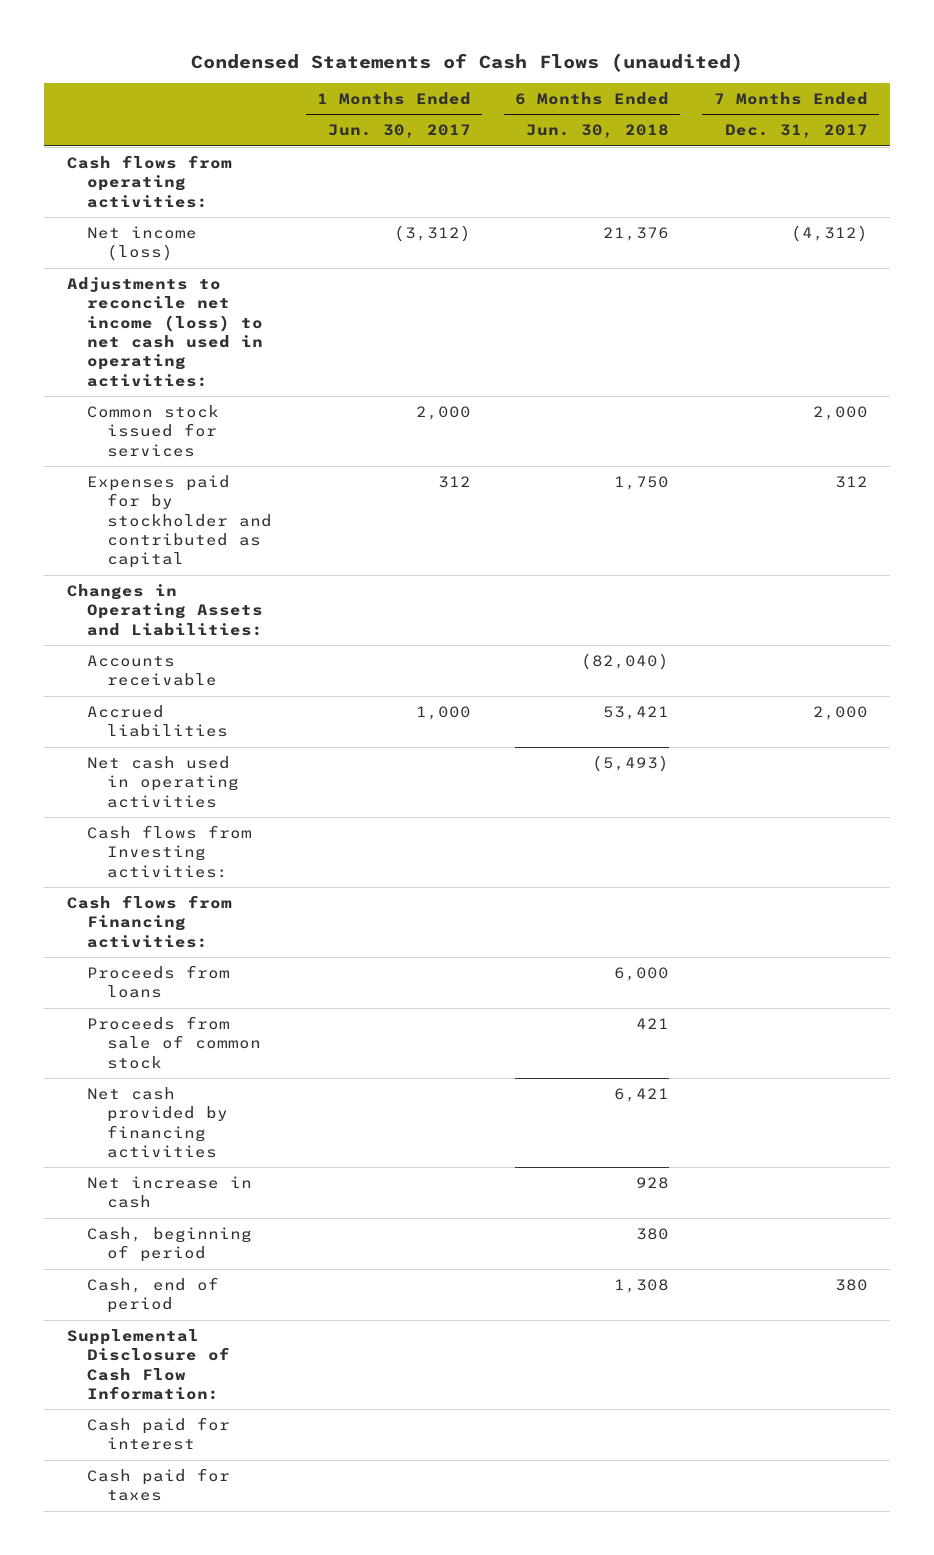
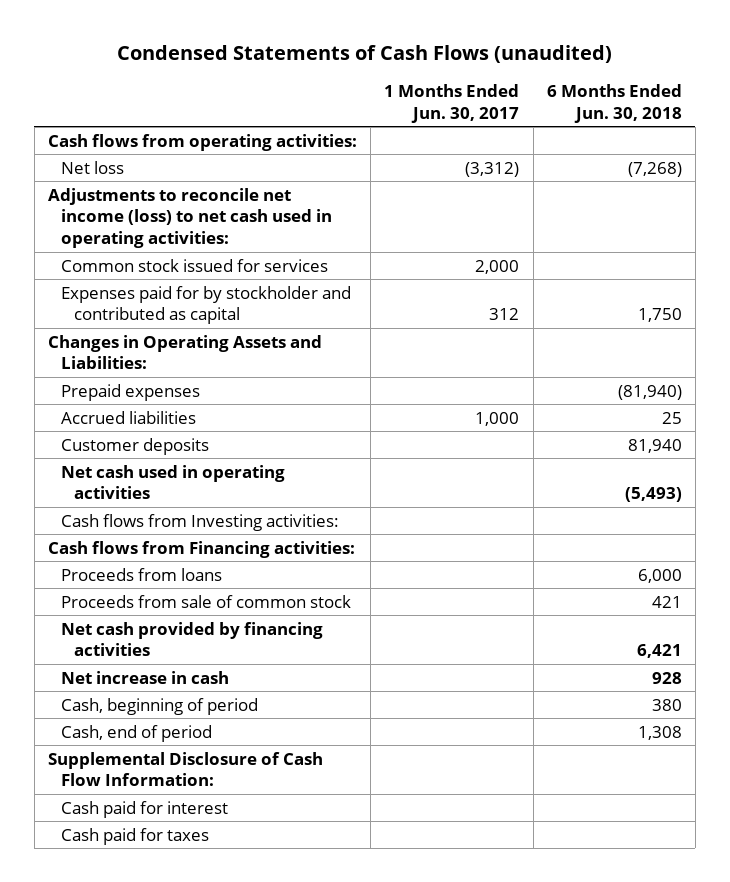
- | 1 Months Ended Jun. 30, 2017 | 6 Months Ended Jun. 30, 2018 | 7 Months Ended Dec. 31, 2017
+ | 1 Months Ended Jun. 30, 2017 | 6 Months Ended Jun. 30, 2018
- Net income (loss) | (3,312) | 21,376 | (4,312)
+ Net loss | (3,312) | (7,268)
- Accounts receivable | | (82,040) |
- Accrued liabilities | 1,000 | 53,421 | 2,000
+ Prepaid expenses | | (81,940)
+ Accrued liabilities | 1,000 | 25
+ Customer deposits | | 81,940

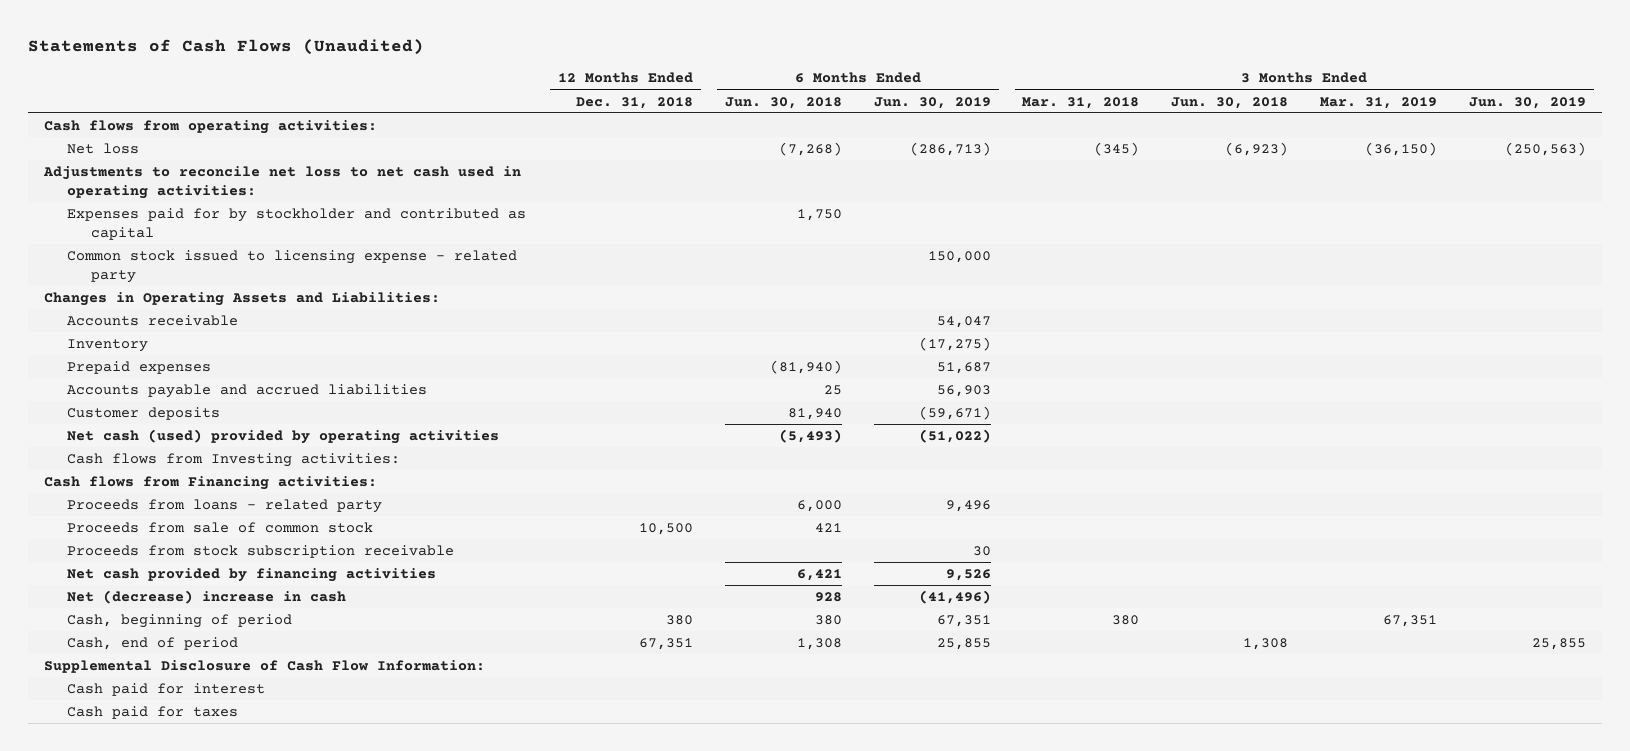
- Condensed Statements of Cash Flows (unaudited)
+ Statements of Cash Flows (Unaudited)
- | 1 Months Ended Jun. 30, 2017 | 6 Months Ended Jun. 30, 2018
+ | 12 Months Ended Dec. 31, 2018 | 6 Months Ended Jun. 30, 2018 | 6 Months Ended Jun. 30, 2019 | 3 Months Ended Mar. 31, 2018 | 3 Months Ended Jun. 30, 2018 | 3 Months Ended Mar. 31, 2019 | 3 Months Ended Jun. 30, 2019
- Adjustments to reconcile net income (loss) to net cash used in operating activities:
- Common stock issued for services | 2,000 |
+ Adjustments to reconcile net loss to net cash used in operating activities:
+ Common stock issued to licensing expense - related party | | | 150,000 | | | |
+ Accounts receivable | | | 54,047 | | | |
+ Inventory | | | (17,275) | | | |
- Accrued liabilities | 1,000 | 25
+ Accounts payable and accrued liabilities | | 25 | 56,903 | | | |
- Net cash used in operating activities | | (5,493)
+ Net cash (used) provided by operating activities | | (5,493) | (51,022) | | | |
- Proceeds from loans | | 6,000
+ Proceeds from loans - related party | | 6,000 | 9,496 | | | |
+ Proceeds from stock subscription receivable | | | 30 | | | |
- Net increase in cash | | 928
+ Net (decrease) increase in cash | | 928 | (41,496) | | | |

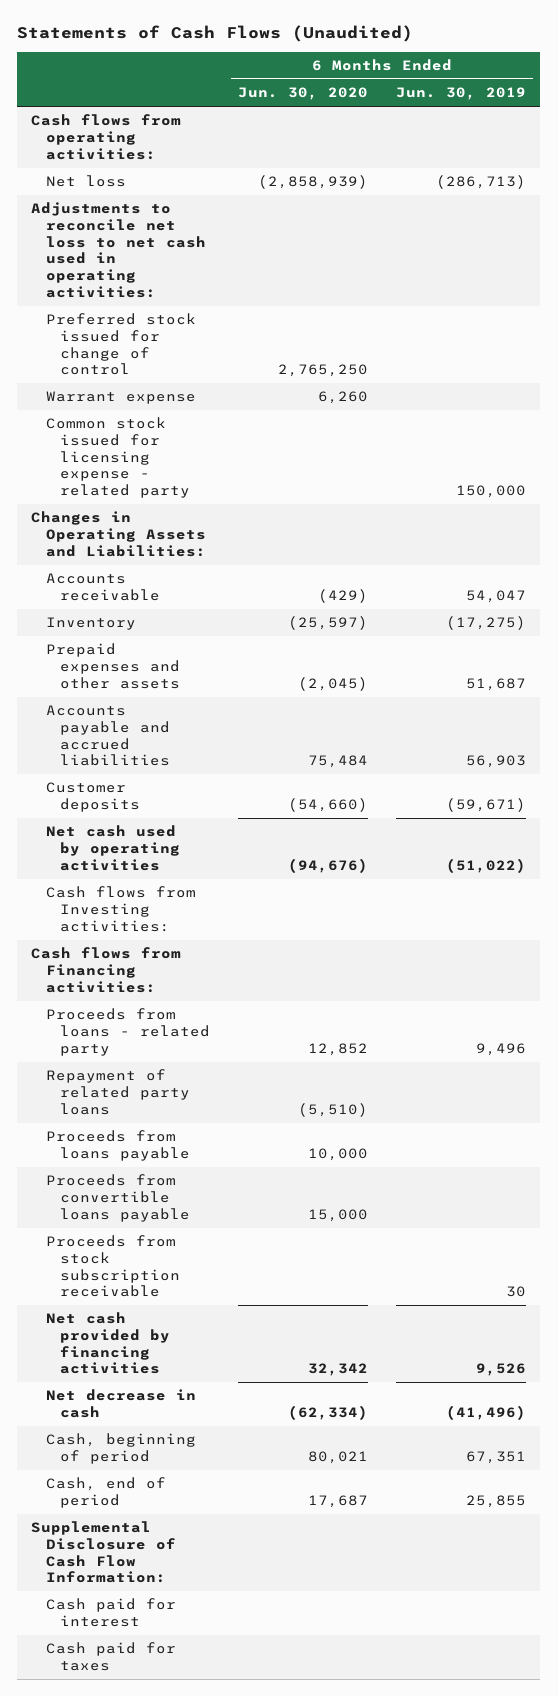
- | 12 Months Ended Dec. 31, 2018 | 6 Months Ended Jun. 30, 2018 | 6 Months Ended Jun. 30, 2019 | 3 Months Ended Mar. 31, 2018 | 3 Months Ended Jun. 30, 2018 | 3 Months Ended Mar. 31, 2019 | 3 Months Ended Jun. 30, 2019
+ | 6 Months Ended Jun. 30, 2020 | 6 Months Ended Jun. 30, 2019
- Expenses paid for by stockholder and contributed as capital | | 1,750 | | | | |
- Common stock issued to licensing expense - related party | | | 150,000 | | | |
+ Preferred stock issued for change of control | 2,765,250 |
+ Warrant expense | 6,260 |
+ Common stock issued for licensing expense - related party | | 150,000
- Prepaid expenses | | (81,940) | 51,687 | | | |
+ Prepaid expenses and other assets | (2,045) | 51,687
- Net cash (used) provided by operating activities | | (5,493) | (51,022) | | | |
+ Net cash used by operating activities | (94,676) | (51,022)
- Proceeds from sale of common stock | 10,500 | 421 | | | | |
+ Repayment of related party loans | (5,510) |
+ Proceeds from loans payable | 10,000 |
+ Proceeds from convertible loans payable | 15,000 |
- Net (decrease) increase in cash | | 928 | (41,496) | | | |
+ Net decrease in cash | (62,334) | (41,496)

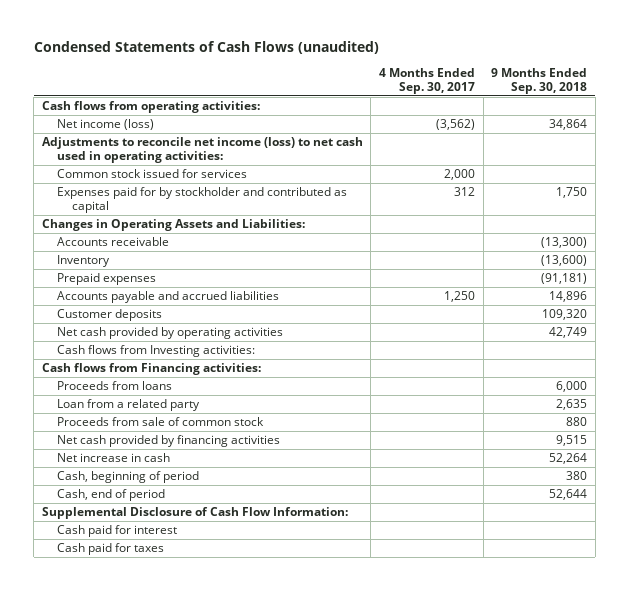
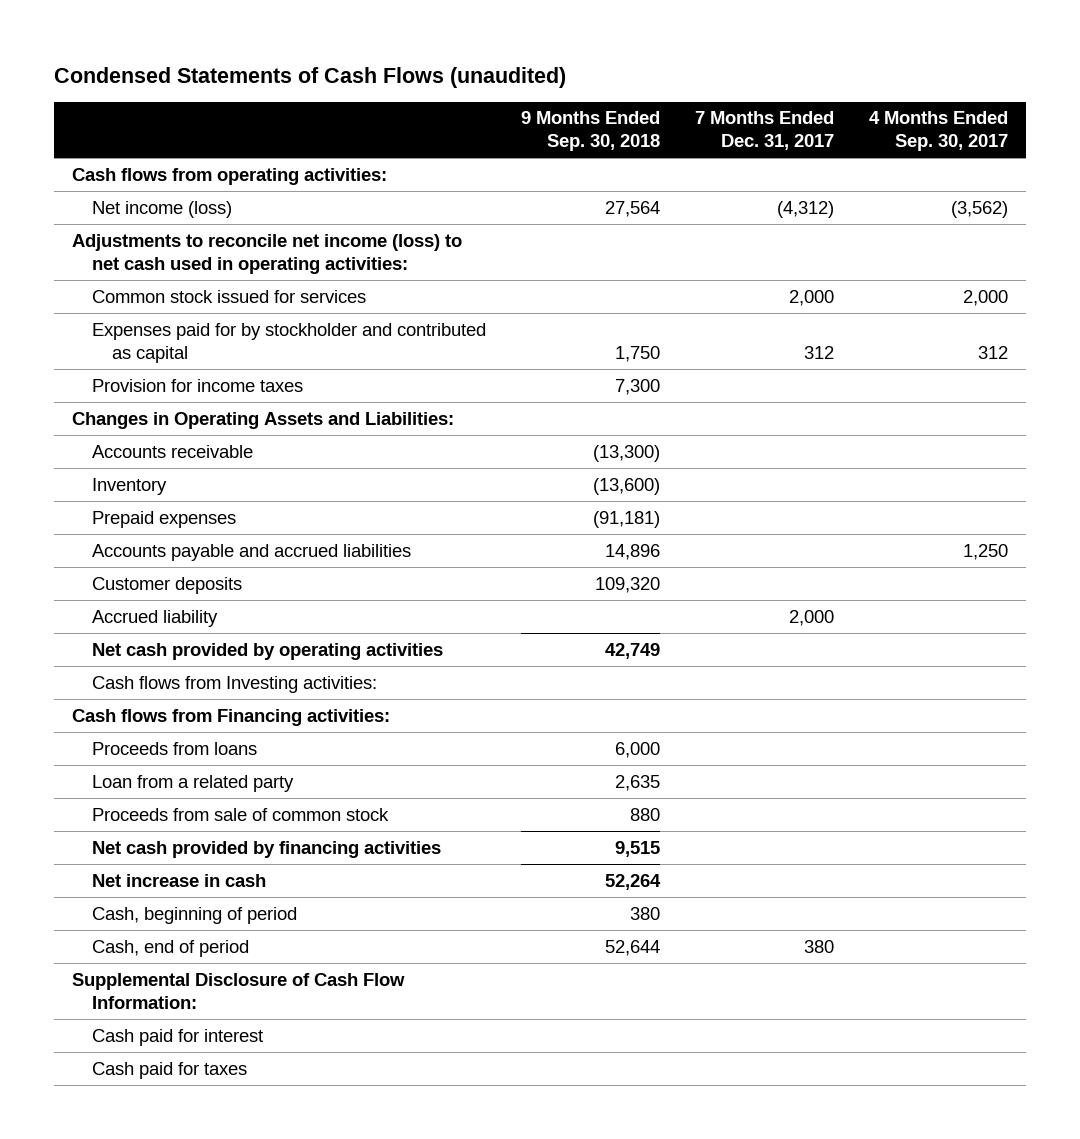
- | 4 Months Ended Sep. 30, 2017 | 9 Months Ended Sep. 30, 2018
+ | 9 Months Ended Sep. 30, 2018 | 7 Months Ended Dec. 31, 2017 | 4 Months Ended Sep. 30, 2017
- Net income (loss) | (3,562) | 34,864
+ Net income (loss) | 27,564 | (4,312) | (3,562)
+ Provision for income taxes | 7,300 | |
+ Accrued liability | | 2,000 |

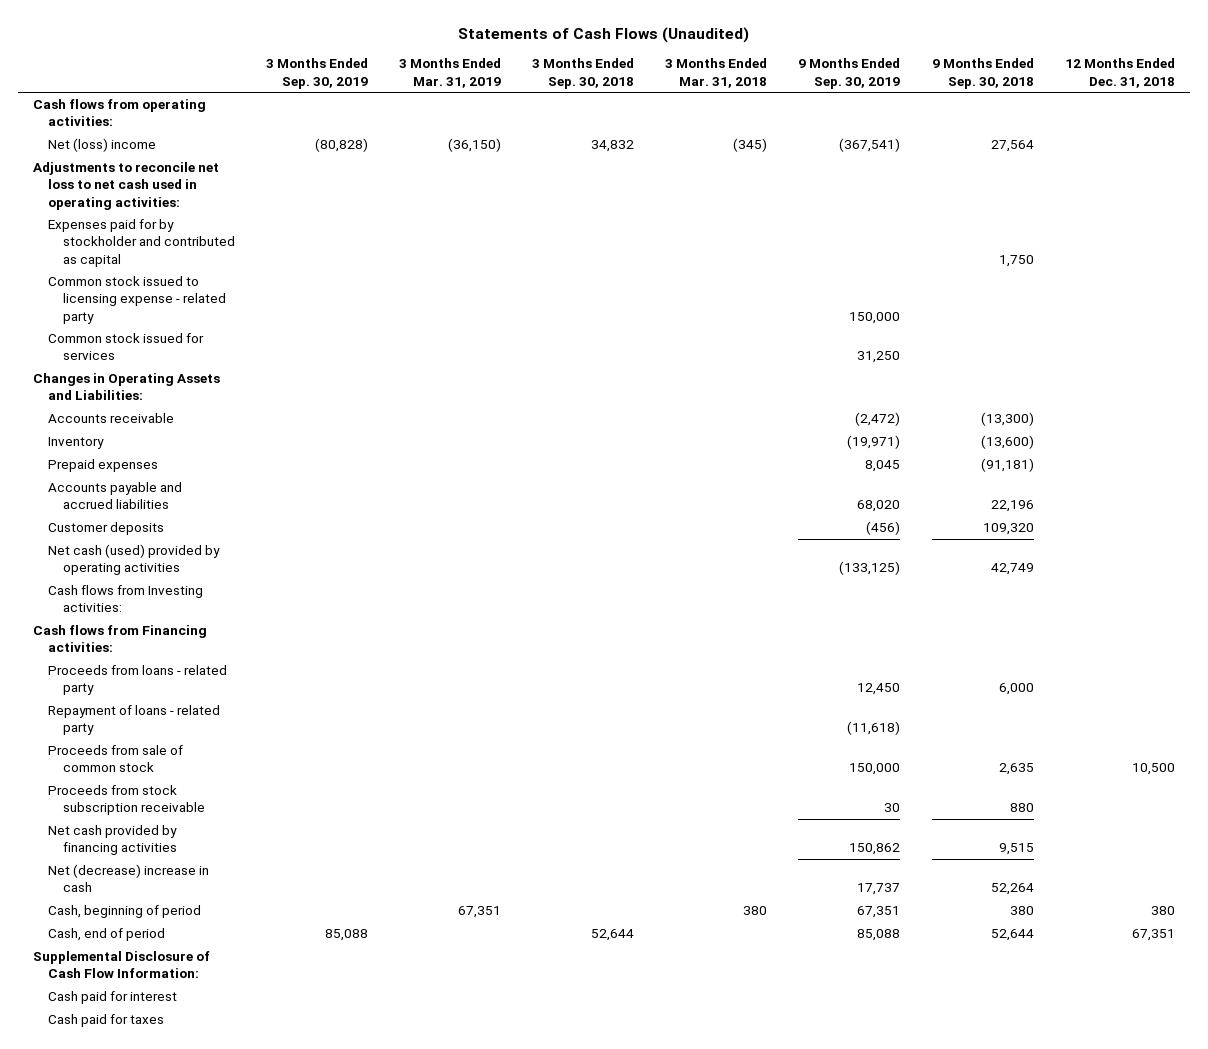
- Condensed Statements of Cash Flows (unaudited)
+ Statements of Cash Flows (Unaudited)
- | 9 Months Ended Sep. 30, 2018 | 7 Months Ended Dec. 31, 2017 | 4 Months Ended Sep. 30, 2017
+ | 3 Months Ended Sep. 30, 2019 | 3 Months Ended Mar. 31, 2019 | 3 Months Ended Sep. 30, 2018 | 3 Months Ended Mar. 31, 2018 | 9 Months Ended Sep. 30, 2019 | 9 Months Ended Sep. 30, 2018 | 12 Months Ended Dec. 31, 2018
- Net income (loss) | 27,564 | (4,312) | (3,562)
- Adjustments to reconcile net income (loss) to net cash used in operating activities:
+ Net (loss) income | (80,828) | (36,150) | 34,832 | (345) | (367,541) | 27,564 |
+ Adjustments to reconcile net loss to net cash used in operating activities:
- Provision for income taxes | 7,300 | |
+ Common stock issued to licensing expense - related party | | | | | 150,000 | |
moved down: Common stock issued for services | | | | | 31,250 | |
- Accounts payable and accrued liabilities | 14,896 | | 1,250
+ Accounts payable and accrued liabilities | | | | | 68,020 | 22,196 |
- Accrued liability | | 2,000 |
- Net cash provided by operating activities | 42,749 | |
+ Net cash (used) provided by operating activities | | | | | (133,125) | 42,749 |
- Proceeds from loans | 6,000 | |
- Loan from a related party | 2,635 | |
- Proceeds from sale of common stock | 880 | |
+ Proceeds from loans - related party | | | | | 12,450 | 6,000 |
+ Repayment of loans - related party | | | | | (11,618) | |
+ Proceeds from sale of common stock | | | | | 150,000 | 2,635 | 10,500
+ Proceeds from stock subscription receivable | | | | | 30 | 880 |
- Net increase in cash | 52,264 | |
+ Net (decrease) increase in cash | | | | | 17,737 | 52,264 |

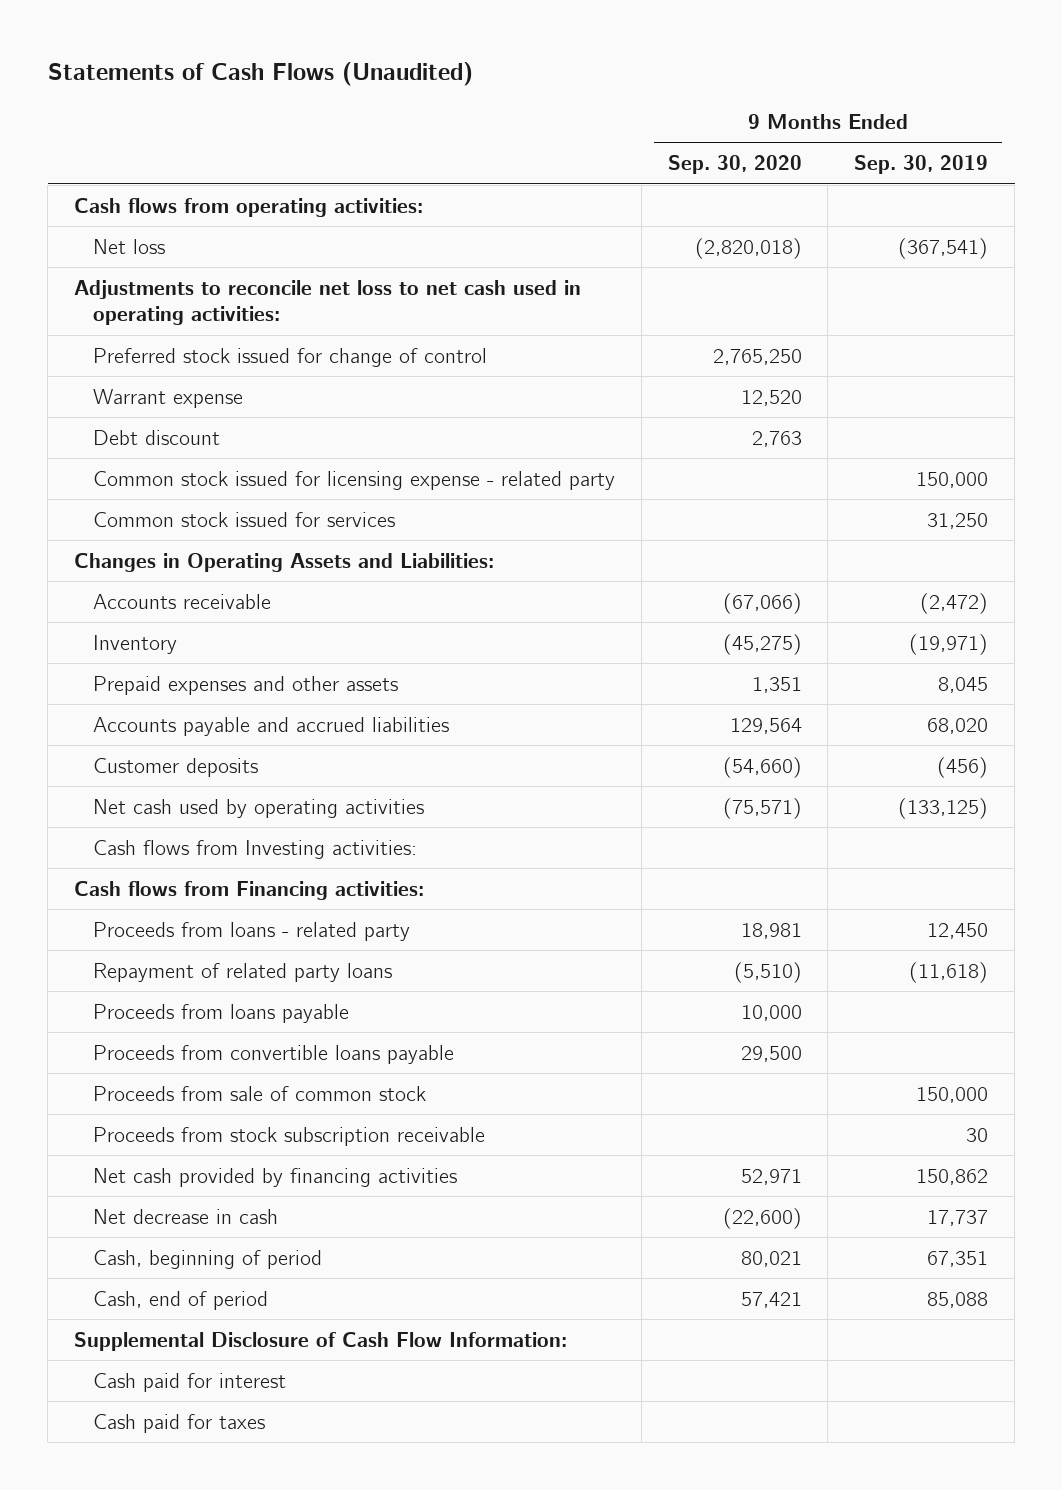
- | 3 Months Ended Sep. 30, 2019 | 3 Months Ended Mar. 31, 2019 | 3 Months Ended Sep. 30, 2018 | 3 Months Ended Mar. 31, 2018 | 9 Months Ended Sep. 30, 2019 | 9 Months Ended Sep. 30, 2018 | 12 Months Ended Dec. 31, 2018
+ | 9 Months Ended Sep. 30, 2020 | 9 Months Ended Sep. 30, 2019
- Net (loss) income | (80,828) | (36,150) | 34,832 | (345) | (367,541) | 27,564 |
+ Net loss | (2,820,018) | (367,541)
- Expenses paid for by stockholder and contributed as capital | | | | | | 1,750 |
- Common stock issued to licensing expense - related party | | | | | 150,000 | |
+ Preferred stock issued for change of control | 2,765,250 |
+ Warrant expense | 12,520 |
+ Debt discount | 2,763 |
+ Common stock issued for licensing expense - related party | | 150,000
- Prepaid expenses | | | | | 8,045 | (91,181) |
+ Prepaid expenses and other assets | 1,351 | 8,045
- Net cash (used) provided by operating activities | | | | | (133,125) | 42,749 |
+ Net cash used by operating activities | (75,571) | (133,125)
- Repayment of loans - related party | | | | | (11,618) | |
+ Repayment of related party loans | (5,510) | (11,618)
+ Proceeds from loans payable | 10,000 |
+ Proceeds from convertible loans payable | 29,500 |
- Net (decrease) increase in cash | | | | | 17,737 | 52,264 |
+ Net decrease in cash | (22,600) | 17,737

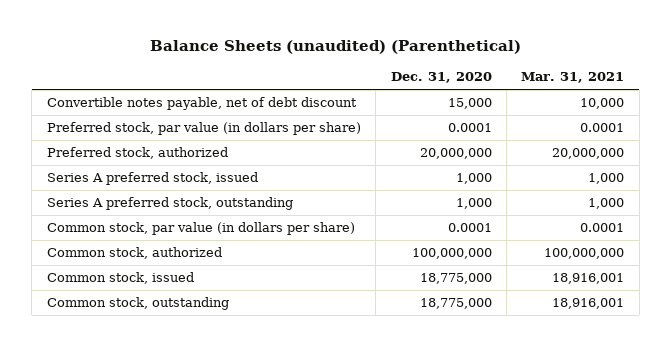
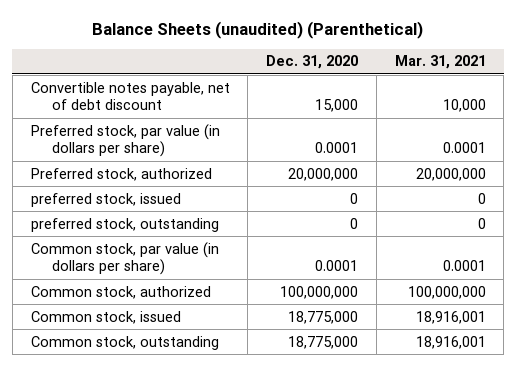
- Series A preferred stock, issued | 1,000 | 1,000
- Series A preferred stock, outstanding | 1,000 | 1,000
+ preferred stock, issued | 0 | 0
+ preferred stock, outstanding | 0 | 0

